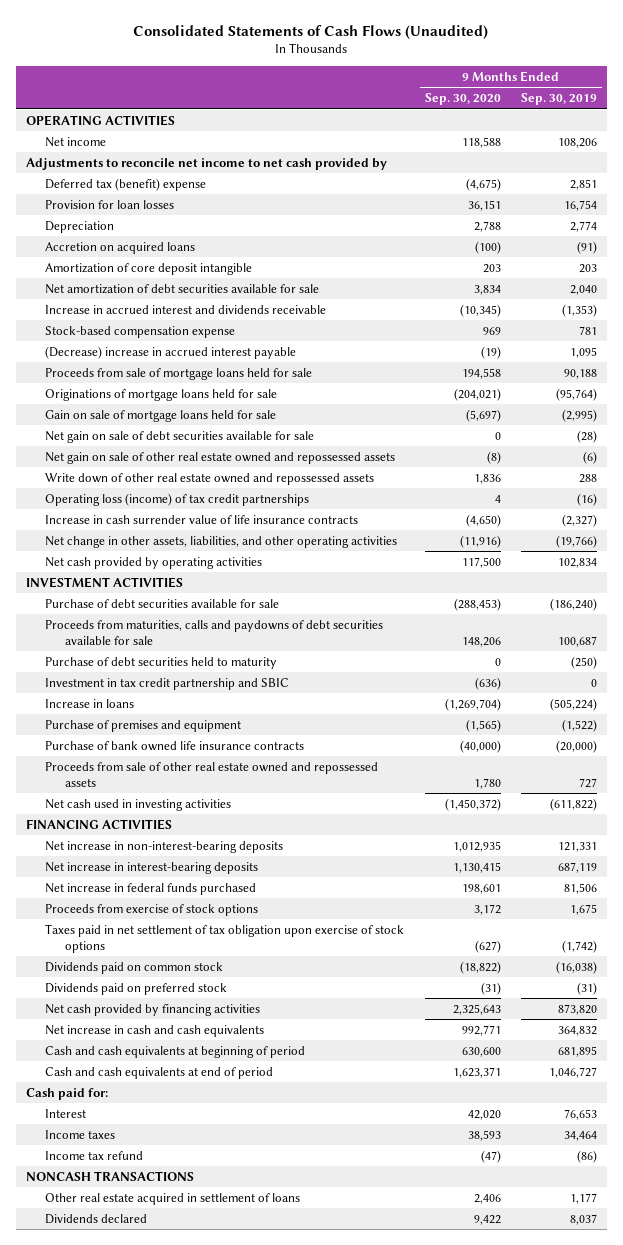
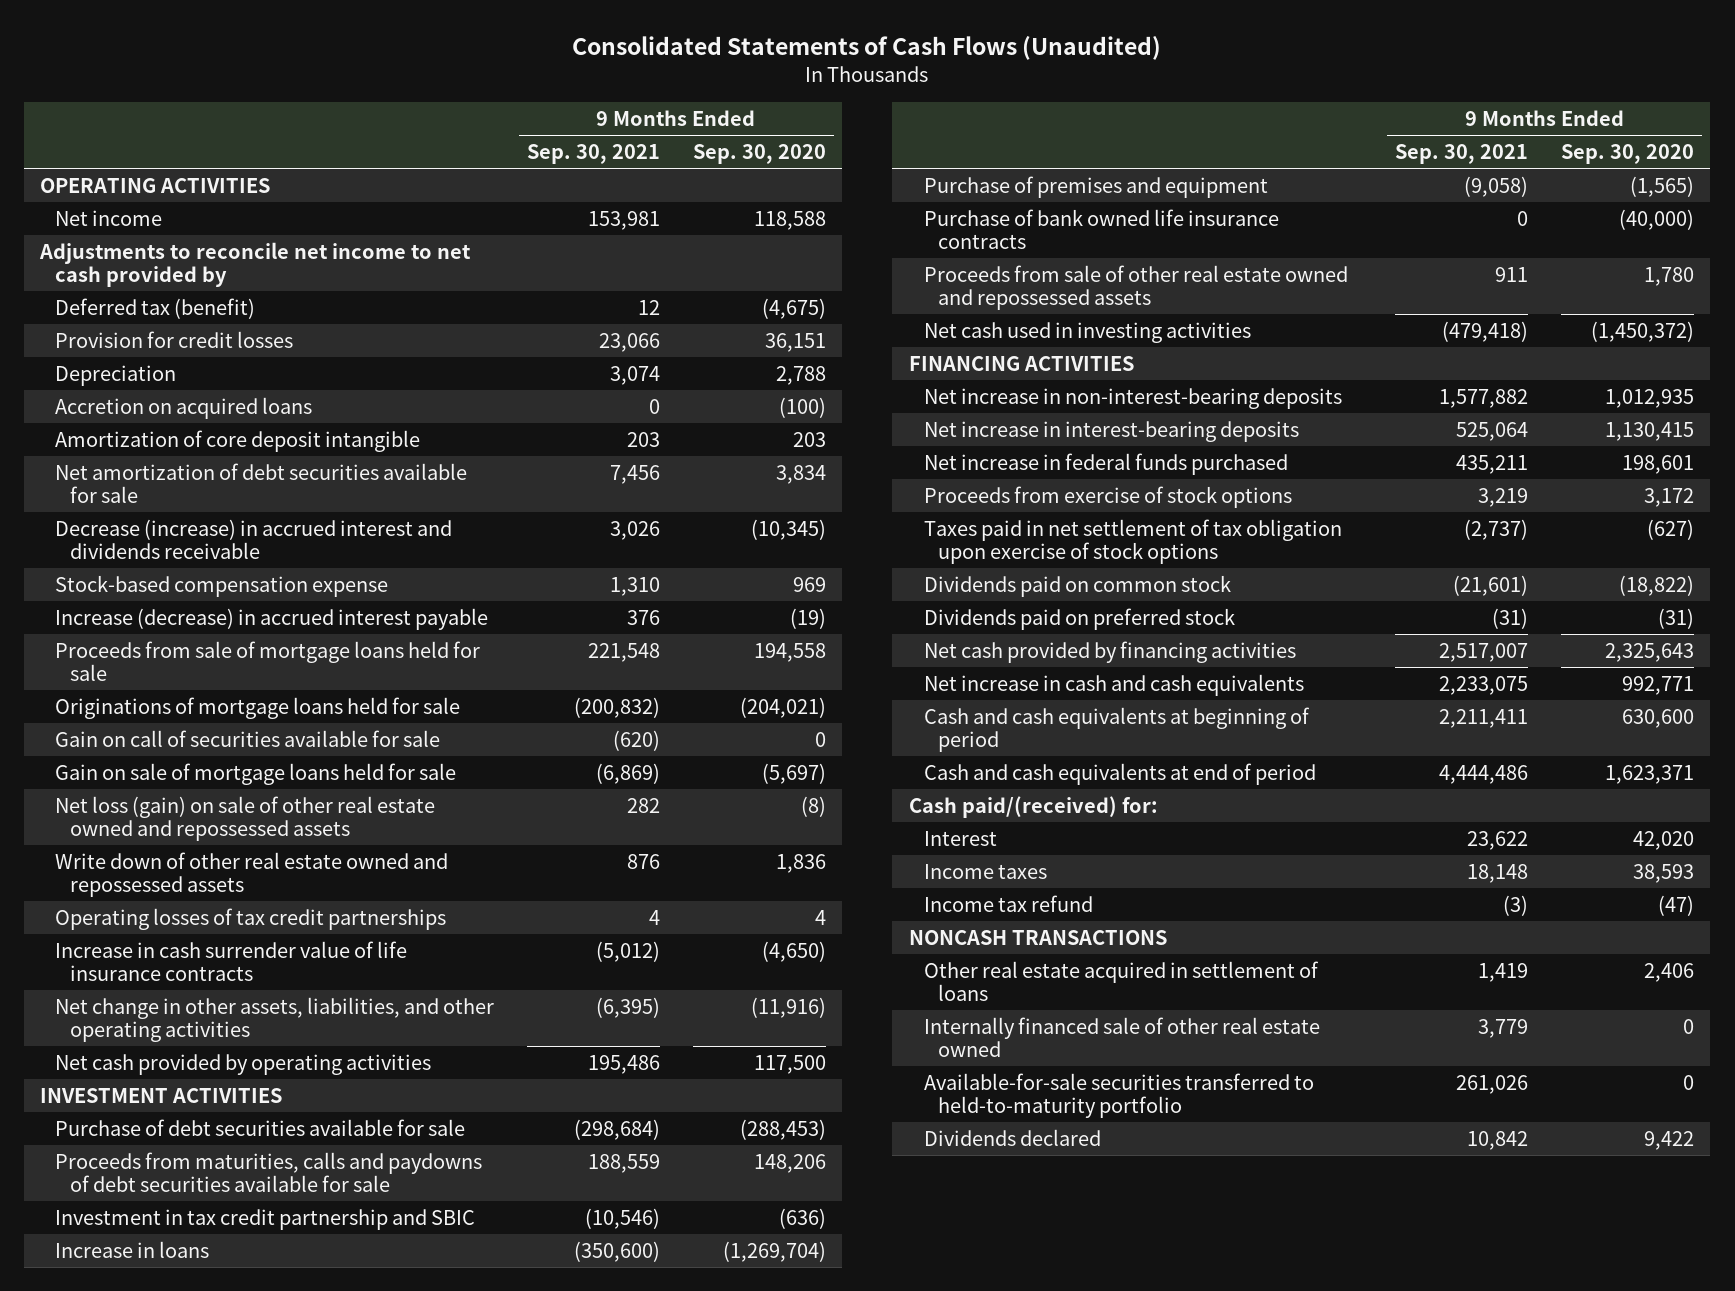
- | 9 Months Ended Sep. 30, 2020 | 9 Months Ended Sep. 30, 2019
+ | 9 Months Ended Sep. 30, 2021 | 9 Months Ended Sep. 30, 2020
- Deferred tax (benefit) expense | (4,675) | 2,851
- Provision for loan losses | 36,151 | 16,754
+ Deferred tax (benefit) | 12 | (4,675)
+ Provision for credit losses | 23,066 | 36,151
- Increase in accrued interest and dividends receivable | (10,345) | (1,353)
+ Decrease (increase) in accrued interest and dividends receivable | 3,026 | (10,345)
- (Decrease) increase in accrued interest payable | (19) | 1,095
+ Increase (decrease) in accrued interest payable | 376 | (19)
+ Gain on call of securities available for sale | (620) | 0
- Net gain on sale of debt securities available for sale | 0 | (28)
- Net gain on sale of other real estate owned and repossessed assets | (8) | (6)
+ Net loss (gain) on sale of other real estate owned and repossessed assets | 282 | (8)
- Operating loss (income) of tax credit partnerships | 4 | (16)
+ Operating losses of tax credit partnerships | 4 | 4
- Purchase of debt securities held to maturity | 0 | (250)
- Cash paid for:
+ Cash paid/(received) for:
+ Internally financed sale of other real estate owned | 3,779 | 0
+ Available-for-sale securities transferred to held-to-maturity portfolio | 261,026 | 0

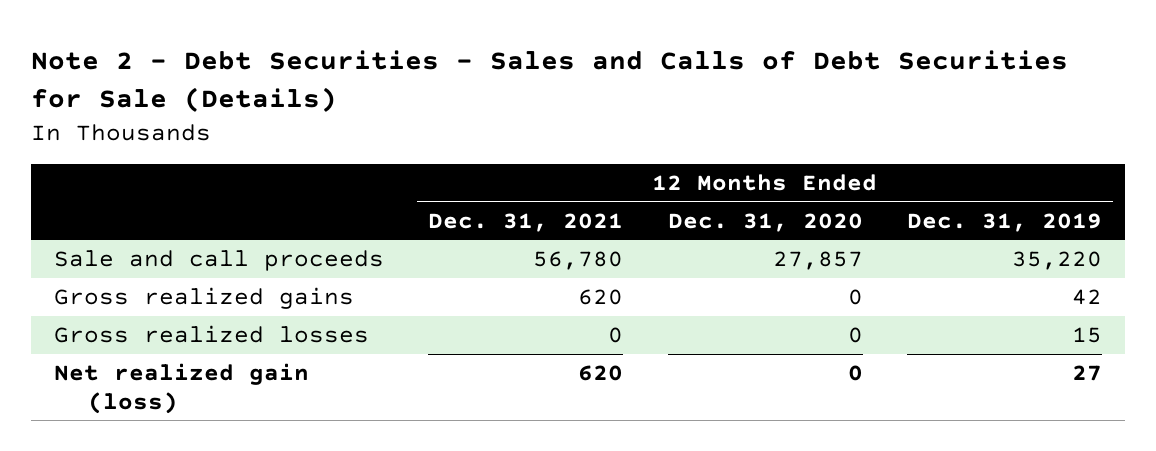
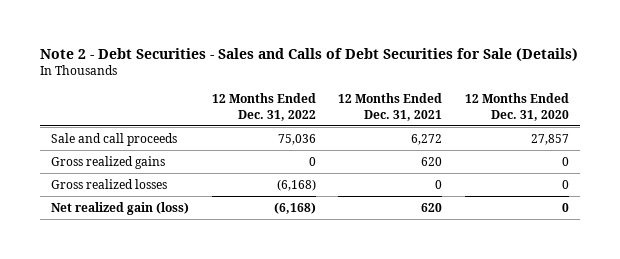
- | 12 Months Ended Dec. 31, 2021 | 12 Months Ended Dec. 31, 2020 | 12 Months Ended Dec. 31, 2019
+ | 12 Months Ended Dec. 31, 2022 | 12 Months Ended Dec. 31, 2021 | 12 Months Ended Dec. 31, 2020
- Sale and call proceeds | 56,780 | 27,857 | 35,220
+ Sale and call proceeds | 75,036 | 6,272 | 27,857

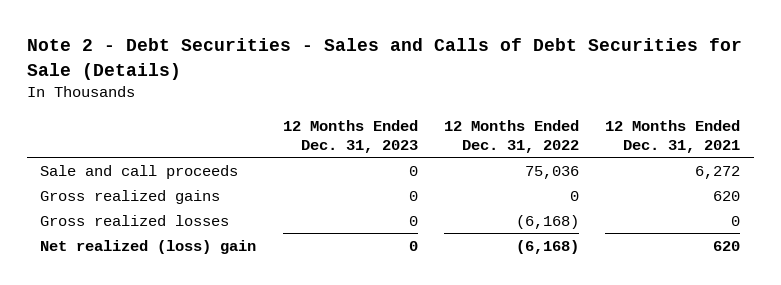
- | 12 Months Ended Dec. 31, 2022 | 12 Months Ended Dec. 31, 2021 | 12 Months Ended Dec. 31, 2020
+ | 12 Months Ended Dec. 31, 2023 | 12 Months Ended Dec. 31, 2022 | 12 Months Ended Dec. 31, 2021
- Net realized gain (loss) | (6,168) | 620 | 0
+ Net realized (loss) gain | 0 | (6,168) | 620

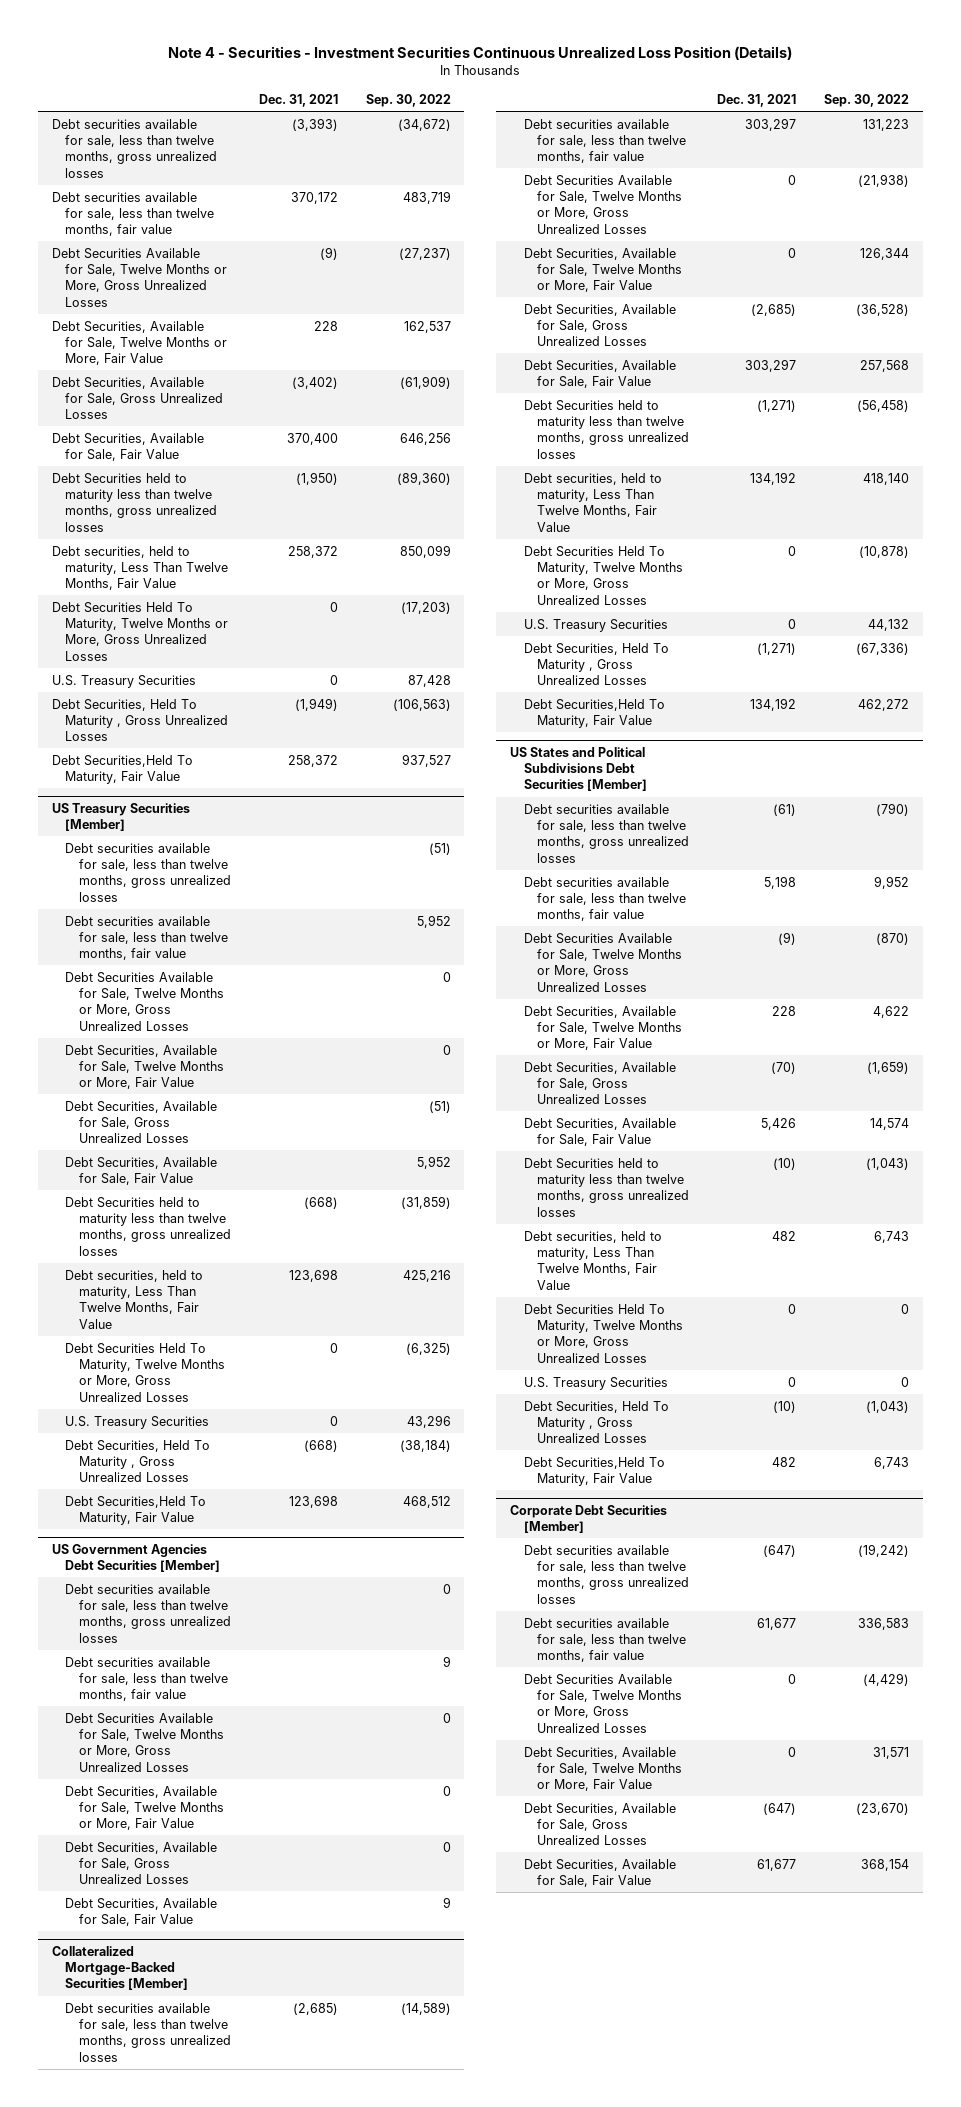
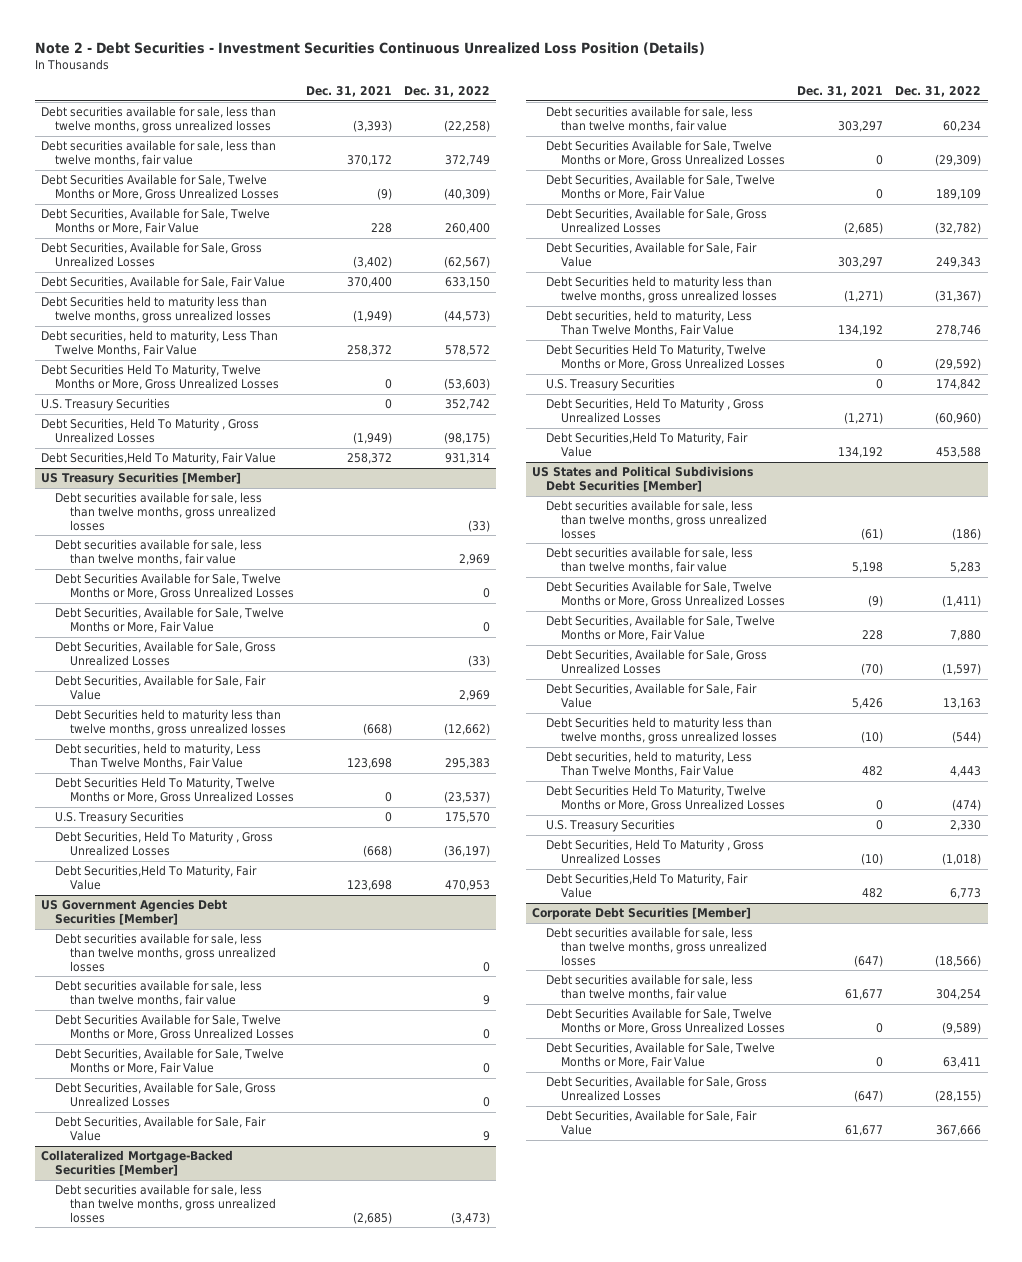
- Note 4 - Securities - Investment Securities Continuous Unrealized Loss Position (Details)
+ Note 2 - Debt Securities - Investment Securities Continuous Unrealized Loss Position (Details)
- | Dec. 31, 2021 | Sep. 30, 2022
+ | Dec. 31, 2021 | Dec. 31, 2022
- Debt Securities held to maturity less than twelve months, gross unrealized losses | (1,950) | (89,360)
+ Debt Securities held to maturity less than twelve months, gross unrealized losses | (1,949) | (44,573)

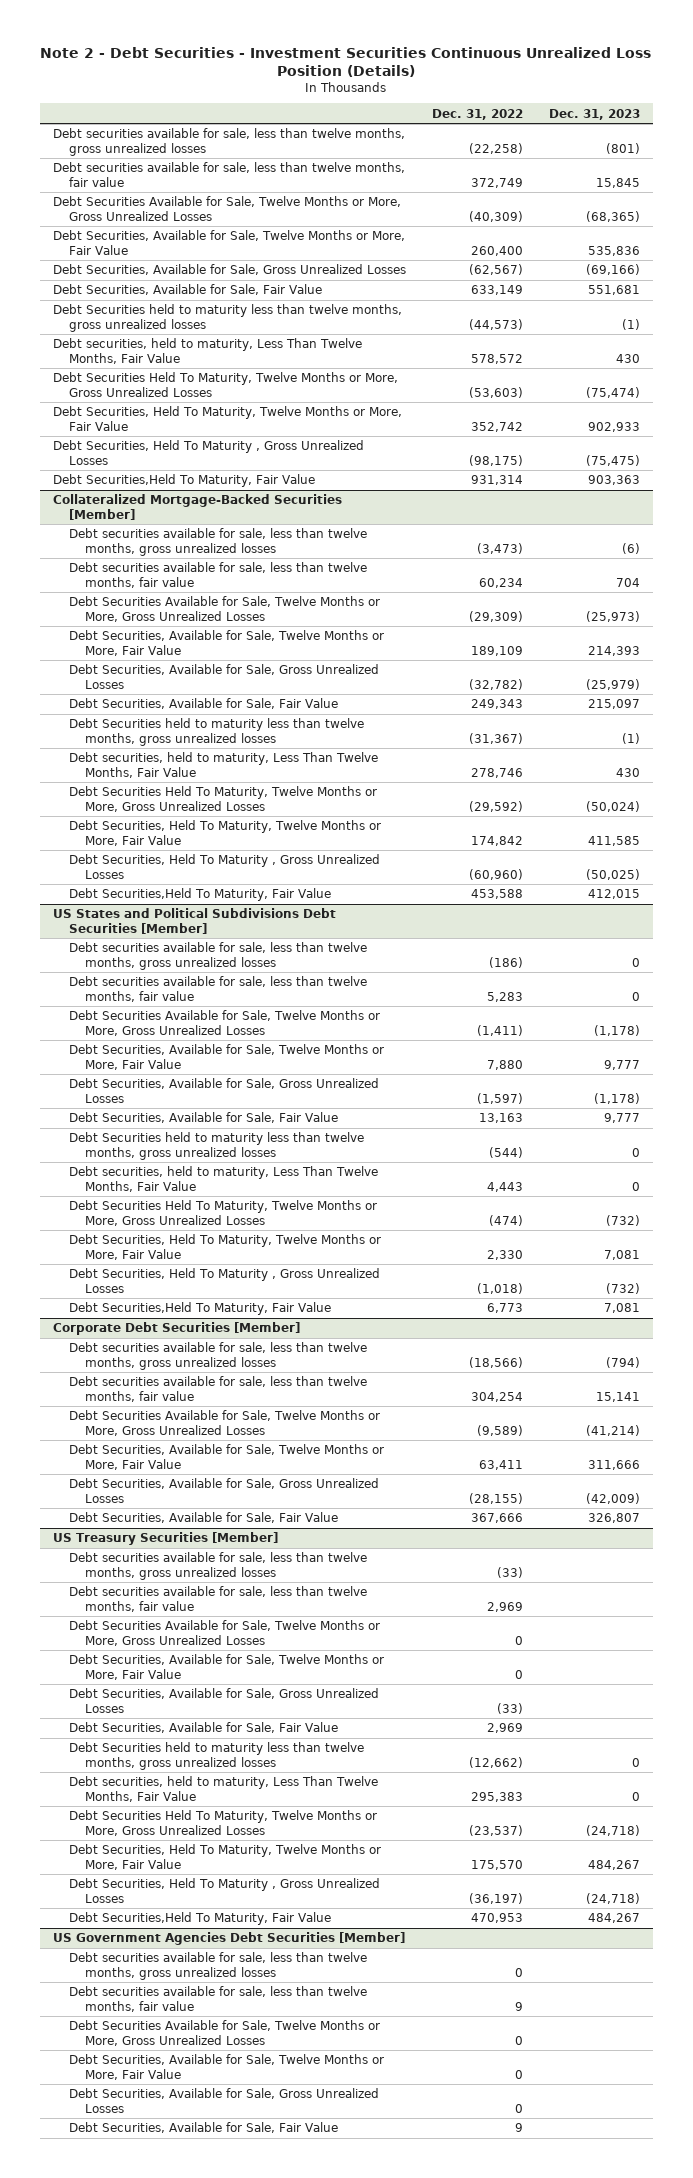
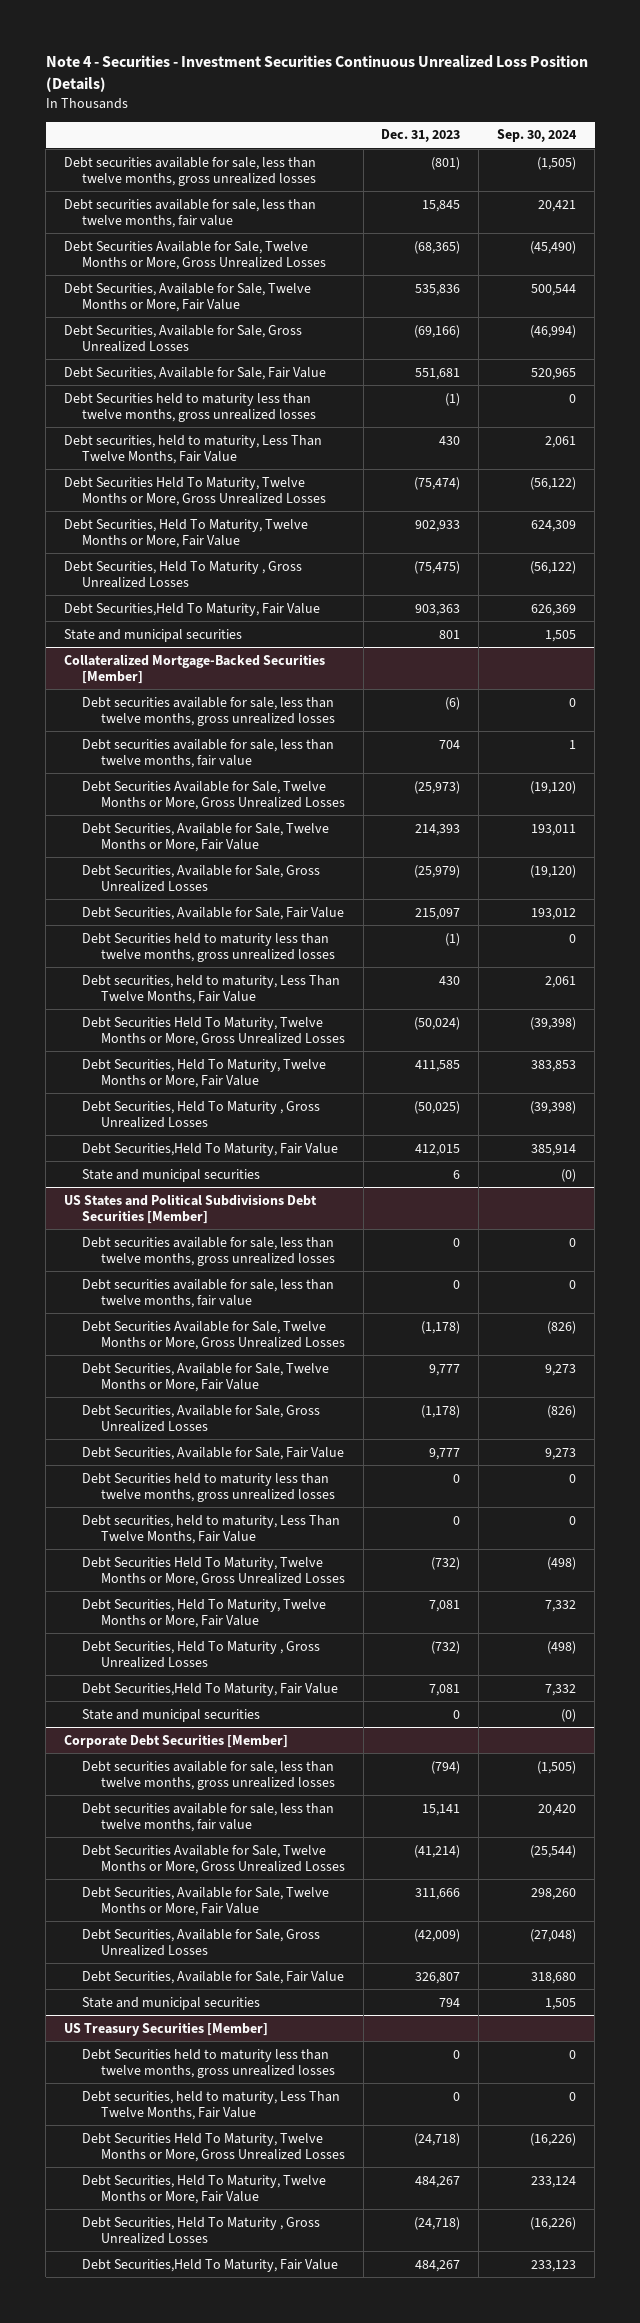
- Note 2 - Debt Securities - Investment Securities Continuous Unrealized Loss Position (Details)
+ Note 4 - Securities - Investment Securities Continuous Unrealized Loss Position (Details)
- | Dec. 31, 2022 | Dec. 31, 2023
+ | Dec. 31, 2023 | Sep. 30, 2024
+ State and municipal securities | 801 | 1,505
@ Collateralized Mortgage-Backed Securities [Member]
+ State and municipal securities | 6 | (0)
@ US States and Political Subdivisions Debt Securities [Member]
+ State and municipal securities | 0 | (0)
@ Corporate Debt Securities [Member]
+ State and municipal securities | 794 | 1,505
@ US Treasury Securities [Member]
- Debt securities available for sale, less than twelve months, gross unrealized losses | (33) |
- Debt securities available for sale, less than twelve months, fair value | 2,969 |
- Debt Securities Available for Sale, Twelve Months or More, Gross Unrealized Losses | 0 |
- Debt Securities, Available for Sale, Twelve Months or More, Fair Value | 0 |
- Debt Securities, Available for Sale, Gross Unrealized Losses | (33) |
- Debt Securities, Available for Sale, Fair Value | 2,969 |
- US Government Agencies Debt Securities [Member]
- Debt securities available for sale, less than twelve months, gross unrealized losses | 0 |
- Debt securities available for sale, less than twelve months, fair value | 9 |
- Debt Securities Available for Sale, Twelve Months or More, Gross Unrealized Losses | 0 |
- Debt Securities, Available for Sale, Twelve Months or More, Fair Value | 0 |
- Debt Securities, Available for Sale, Gross Unrealized Losses | 0 |
- Debt Securities, Available for Sale, Fair Value | 9 |

